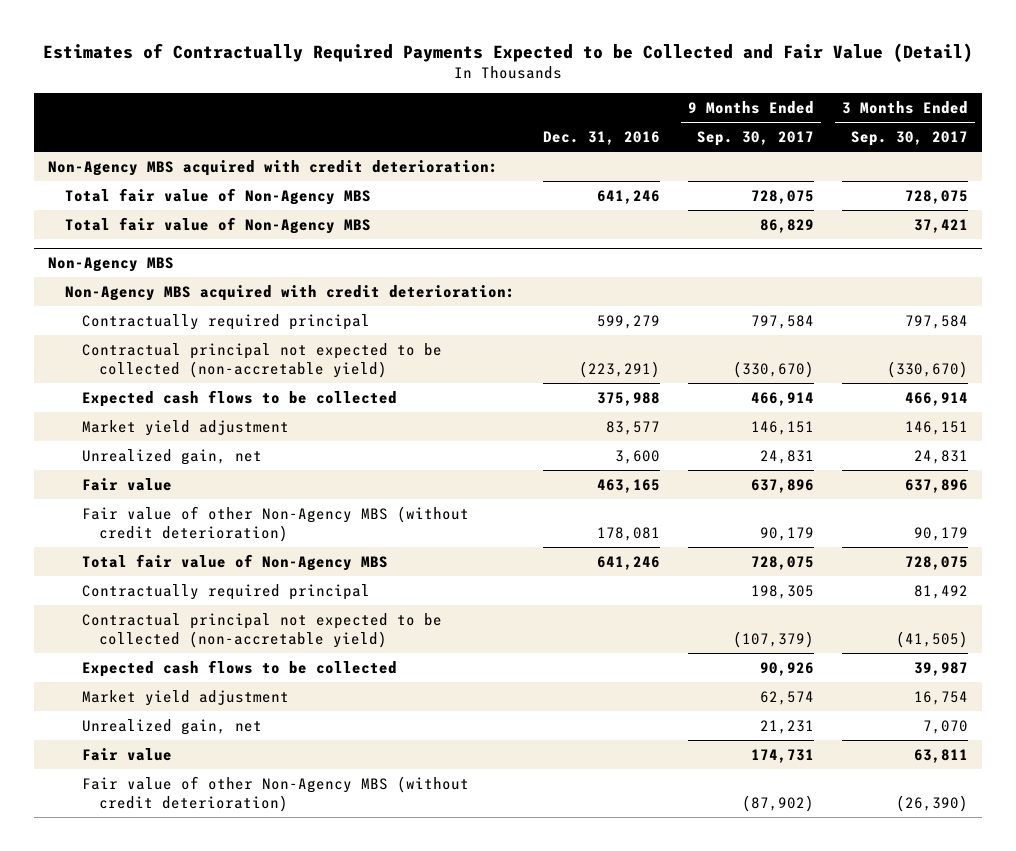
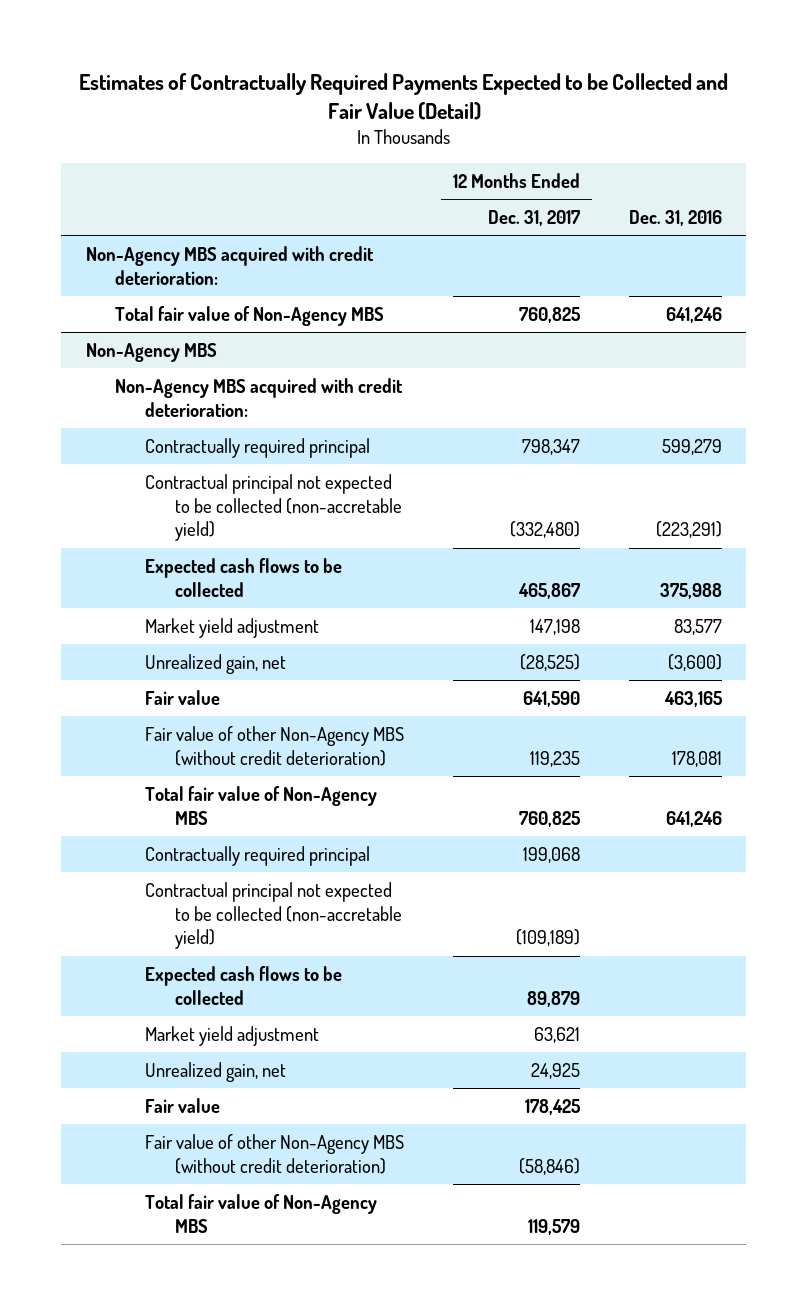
- | Dec. 31, 2016 | 9 Months Ended Sep. 30, 2017 | 3 Months Ended Sep. 30, 2017
+ | 12 Months Ended Dec. 31, 2017 | Dec. 31, 2016
- Total fair value of Non-Agency MBS | | 86,829 | 37,421
@ Non-Agency MBS
- Unrealized gain, net | 3,600 | 24,831 | 24,831
+ Unrealized gain, net | (28,525) | (3,600)
+ Total fair value of Non-Agency MBS | 119,579 |

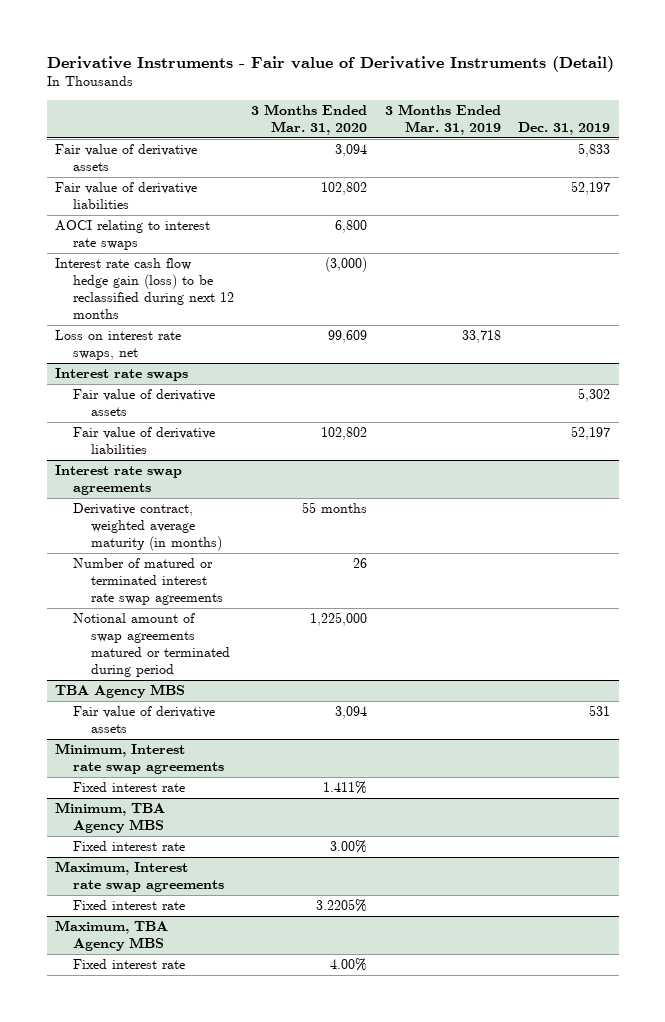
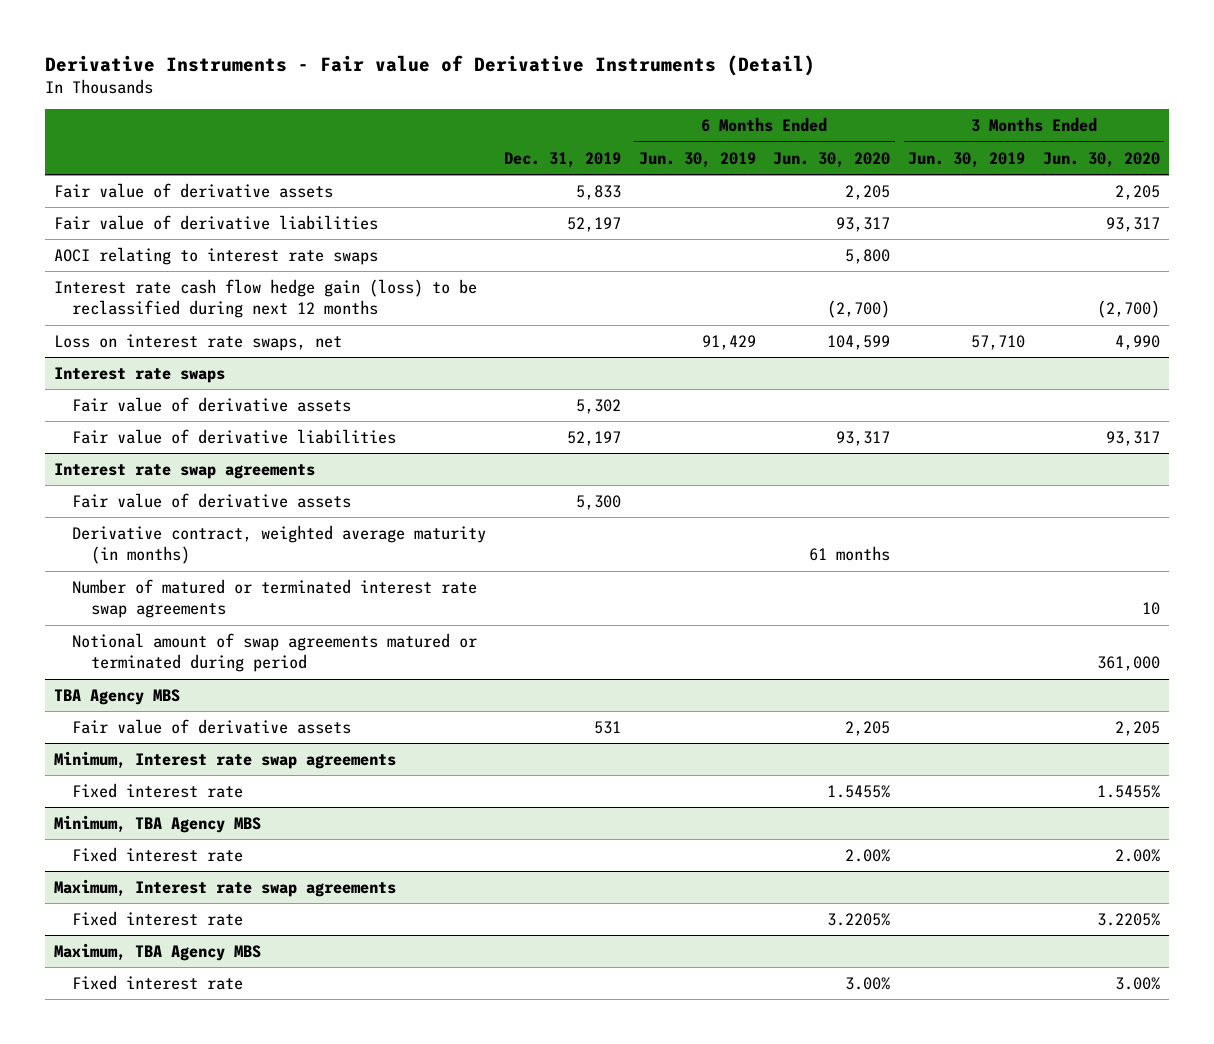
- | 3 Months Ended Mar. 31, 2020 | 3 Months Ended Mar. 31, 2019 | Dec. 31, 2019
+ | Dec. 31, 2019 | 6 Months Ended Jun. 30, 2019 | 6 Months Ended Jun. 30, 2020 | 3 Months Ended Jun. 30, 2019 | 3 Months Ended Jun. 30, 2020
@ Interest rate swap agreements
+ Fair value of derivative assets | 5,300 | | | |

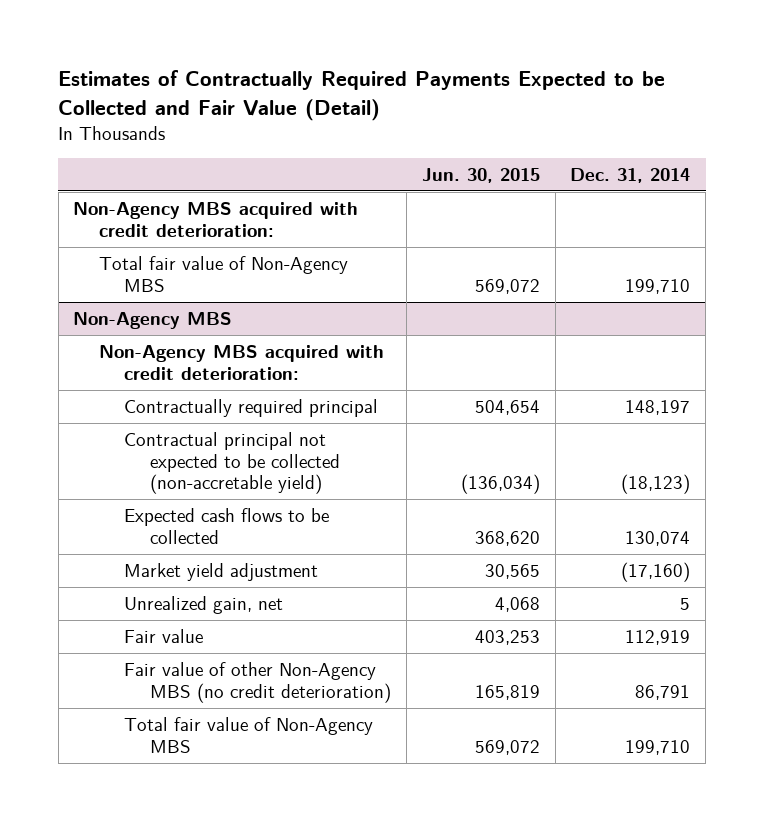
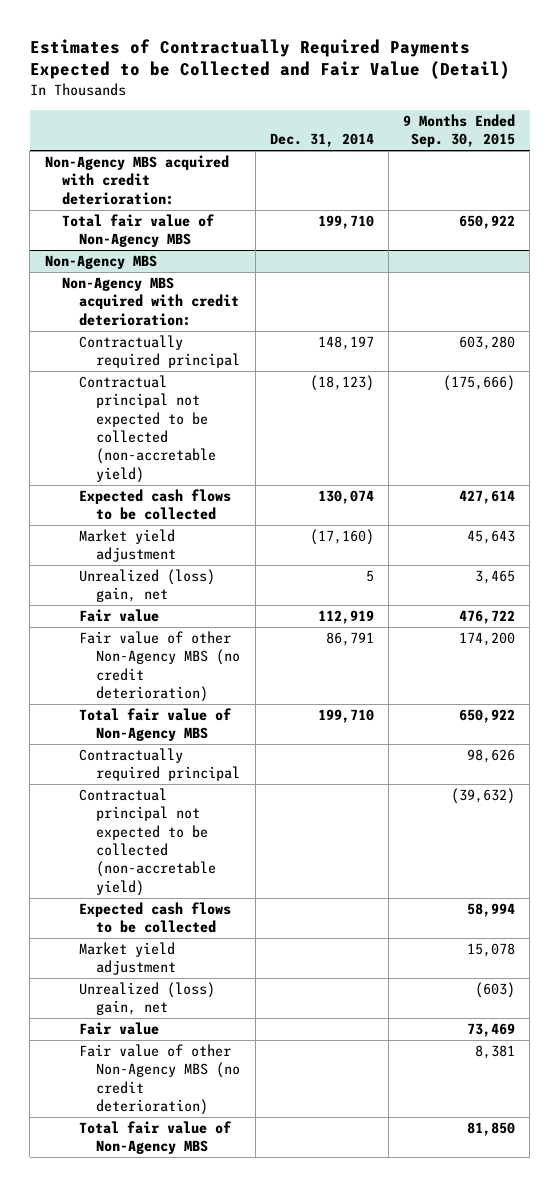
- | Jun. 30, 2015 | Dec. 31, 2014
+ | Dec. 31, 2014 | 9 Months Ended Sep. 30, 2015
@ Non-Agency MBS
- Unrealized gain, net | 4,068 | 5
+ Unrealized (loss) gain, net | 5 | 3,465
+ Contractually required principal | | 98,626
+ Contractual principal not expected to be collected (non-accretable yield) | | (39,632)
+ Expected cash flows to be collected | | 58,994
+ Market yield adjustment | | 15,078
+ Unrealized (loss) gain, net | | (603)
+ Fair value | | 73,469
+ Fair value of other Non-Agency MBS (no credit deterioration) | | 8,381
+ Total fair value of Non-Agency MBS | | 81,850

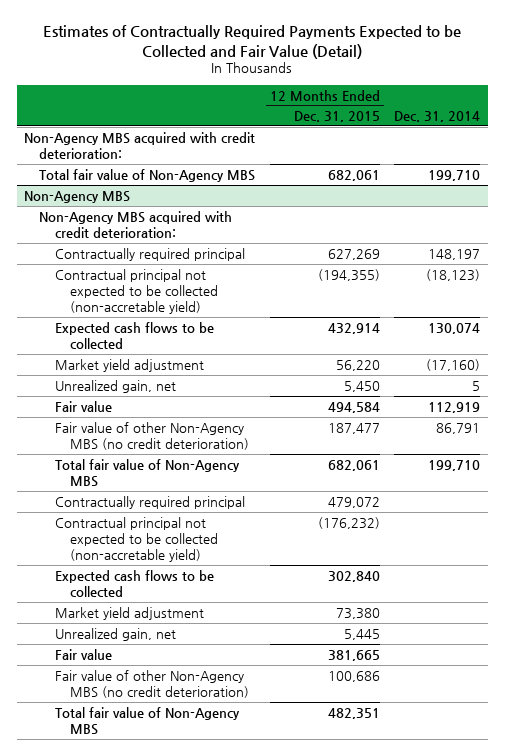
- | Dec. 31, 2014 | 9 Months Ended Sep. 30, 2015
+ | 12 Months Ended Dec. 31, 2015 | Dec. 31, 2014
@ Non-Agency MBS
- Unrealized (loss) gain, net | 5 | 3,465
+ Unrealized gain, net | 5,450 | 5
- Unrealized (loss) gain, net | | (603)
+ Unrealized gain, net | 5,445 |

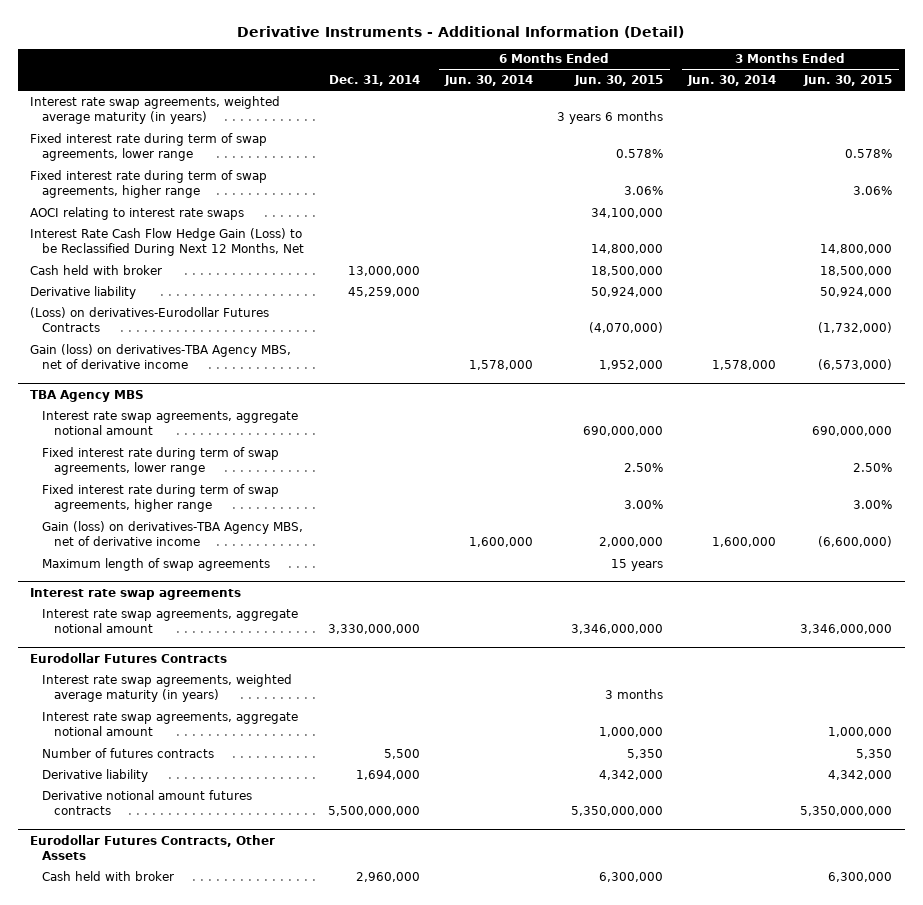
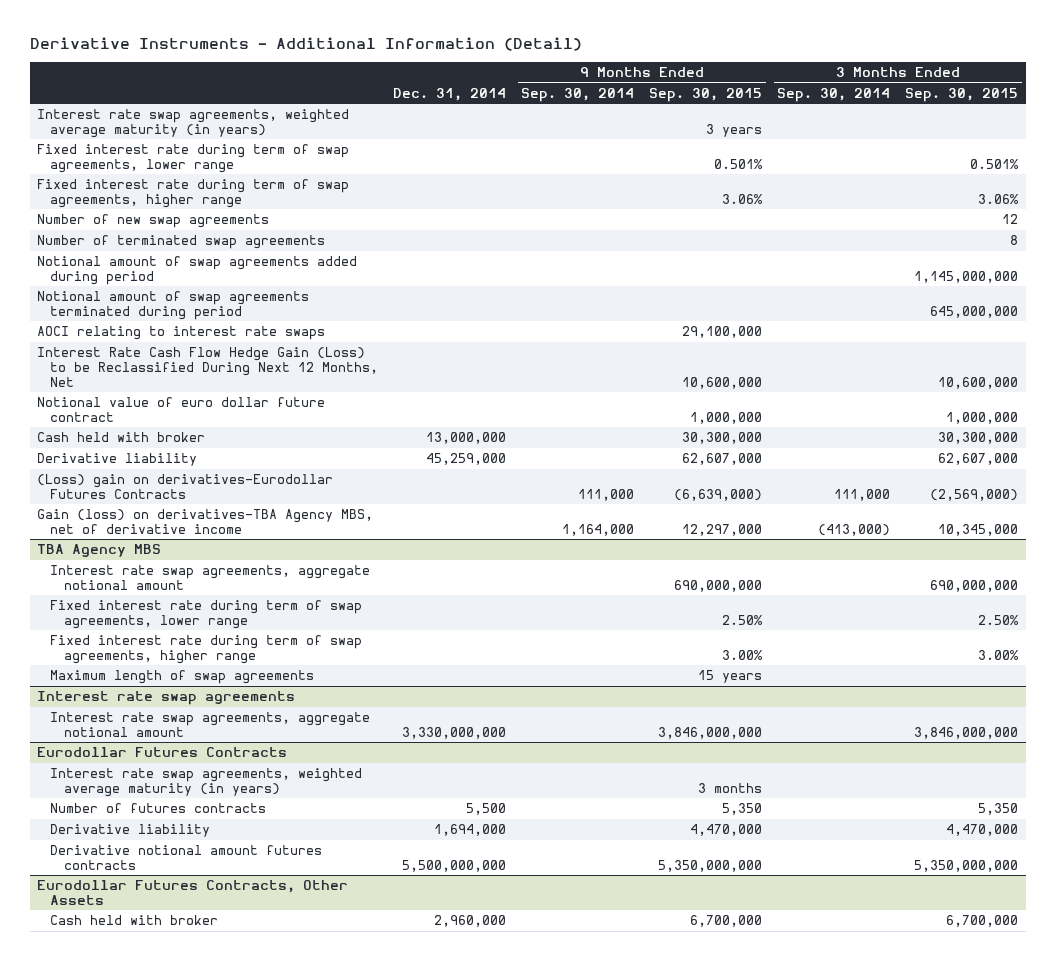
- | Dec. 31, 2014 | 6 Months Ended Jun. 30, 2014 | 6 Months Ended Jun. 30, 2015 | 3 Months Ended Jun. 30, 2014 | 3 Months Ended Jun. 30, 2015
+ | Dec. 31, 2014 | 9 Months Ended Sep. 30, 2014 | 9 Months Ended Sep. 30, 2015 | 3 Months Ended Sep. 30, 2014 | 3 Months Ended Sep. 30, 2015
+ Number of new swap agreements | | | | | 12
+ Number of terminated swap agreements | | | | | 8
+ Notional amount of swap agreements added during period | | | | | 1,145,000,000
+ Notional amount of swap agreements terminated during period | | | | | 645,000,000
+ Notional value of euro dollar future contract | | | 1,000,000 | | 1,000,000
- (Loss) on derivatives-Eurodollar Futures Contracts | | | (4,070,000) | | (1,732,000)
+ (Loss) gain on derivatives-Eurodollar Futures Contracts | | 111,000 | (6,639,000) | 111,000 | (2,569,000)
@ TBA Agency MBS
- Gain (loss) on derivatives-TBA Agency MBS, net of derivative income | | 1,600,000 | 2,000,000 | 1,600,000 | (6,600,000)
@ Eurodollar Futures Contracts
- Interest rate swap agreements, aggregate notional amount | | | 1,000,000 | | 1,000,000

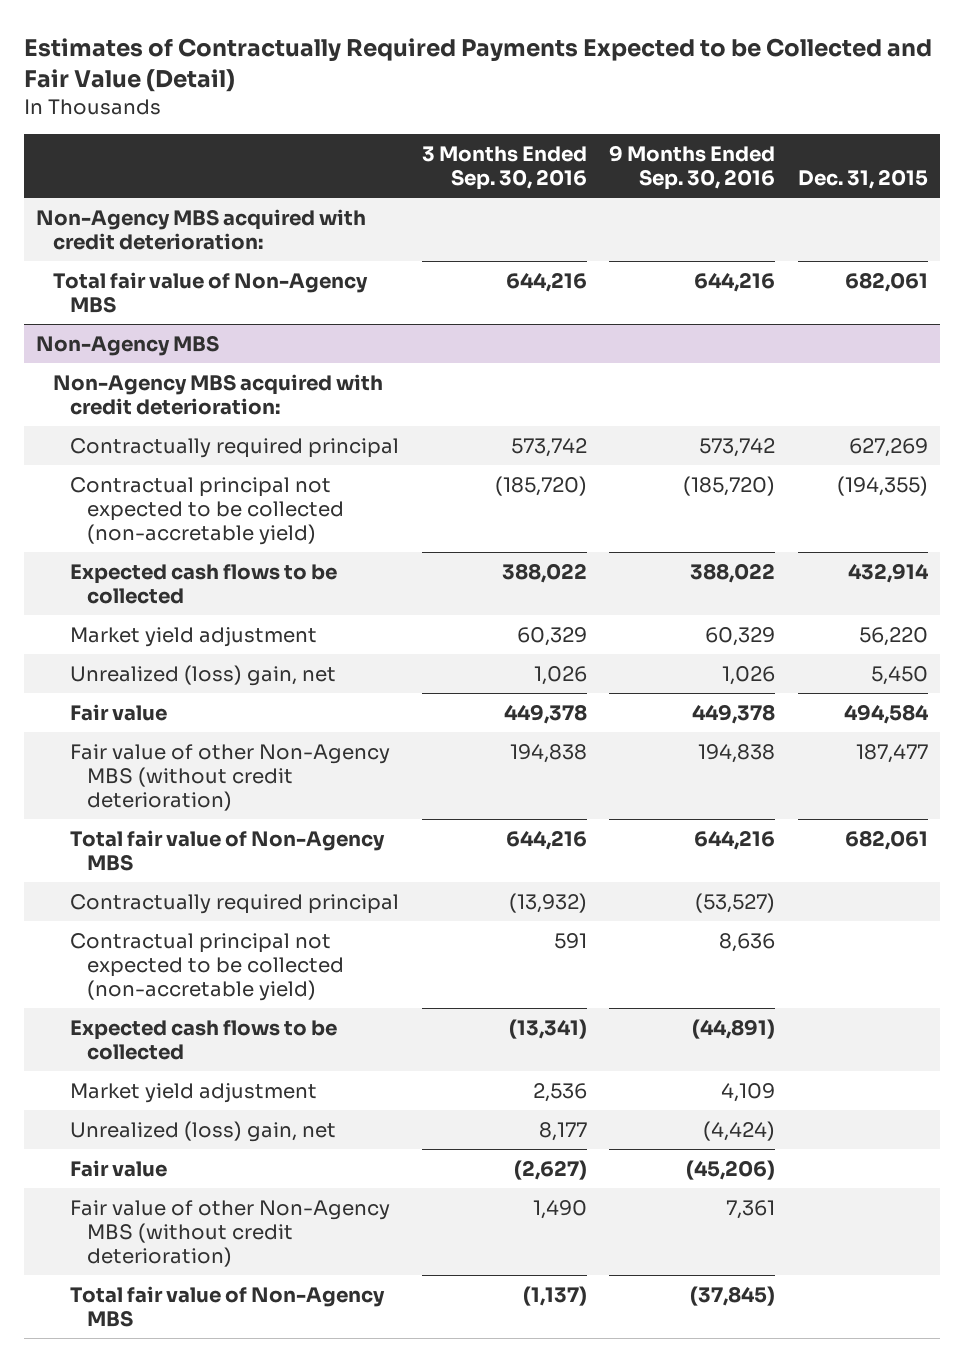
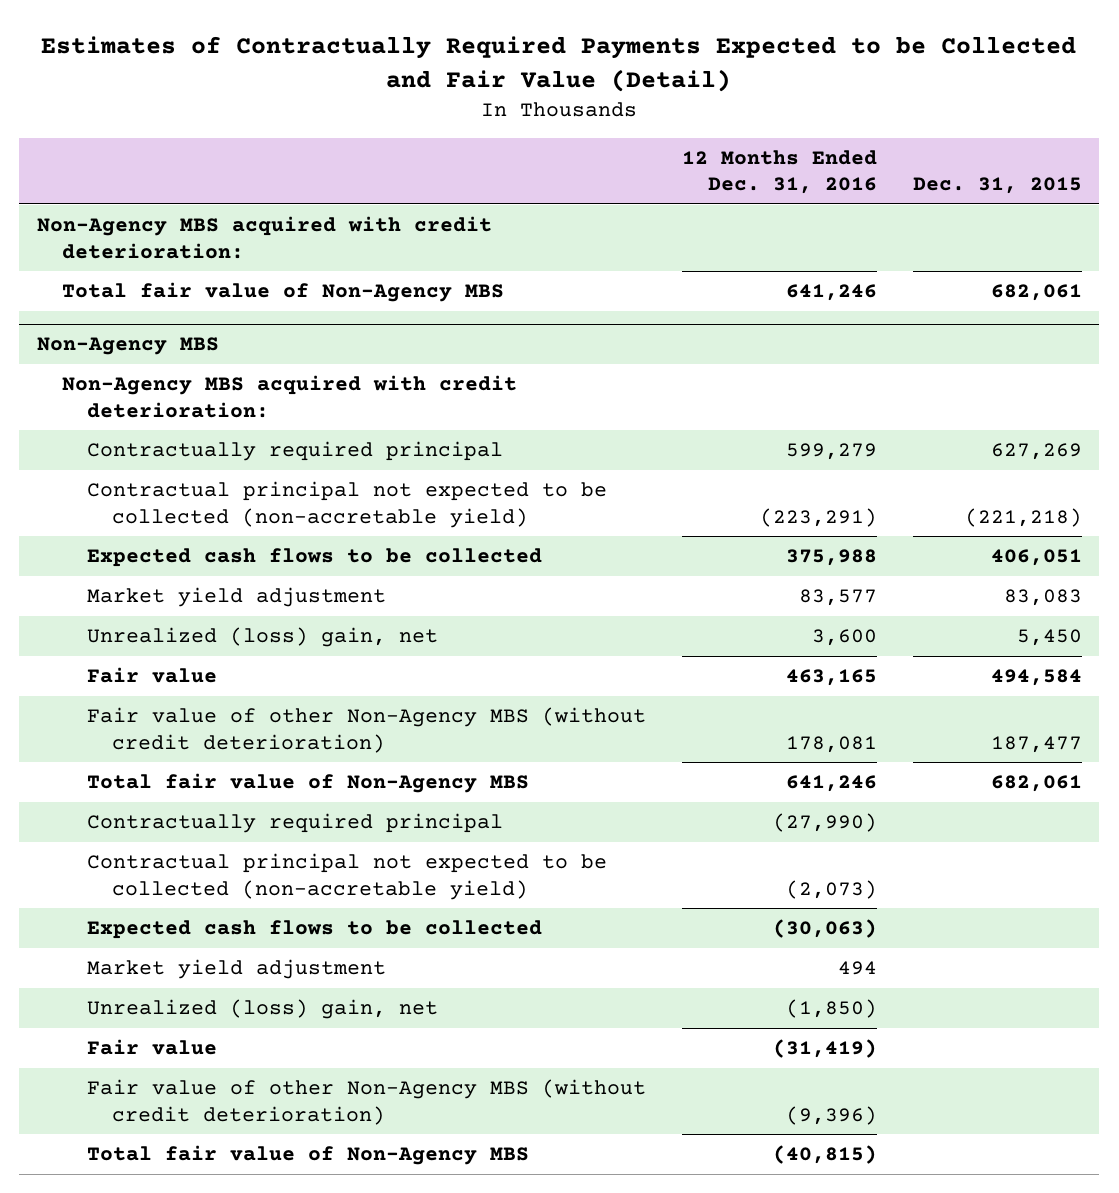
- | 3 Months Ended Sep. 30, 2016 | 9 Months Ended Sep. 30, 2016 | Dec. 31, 2015
+ | 12 Months Ended Dec. 31, 2016 | Dec. 31, 2015
@ Non-Agency MBS
- Contractual principal not expected to be collected (non-accretable yield) | (185,720) | (185,720) | (194,355)
- Expected cash flows to be collected | 388,022 | 388,022 | 432,914
- Market yield adjustment | 60,329 | 60,329 | 56,220
+ Contractual principal not expected to be collected (non-accretable yield) | (223,291) | (221,218)
+ Expected cash flows to be collected | 375,988 | 406,051
+ Market yield adjustment | 83,577 | 83,083

